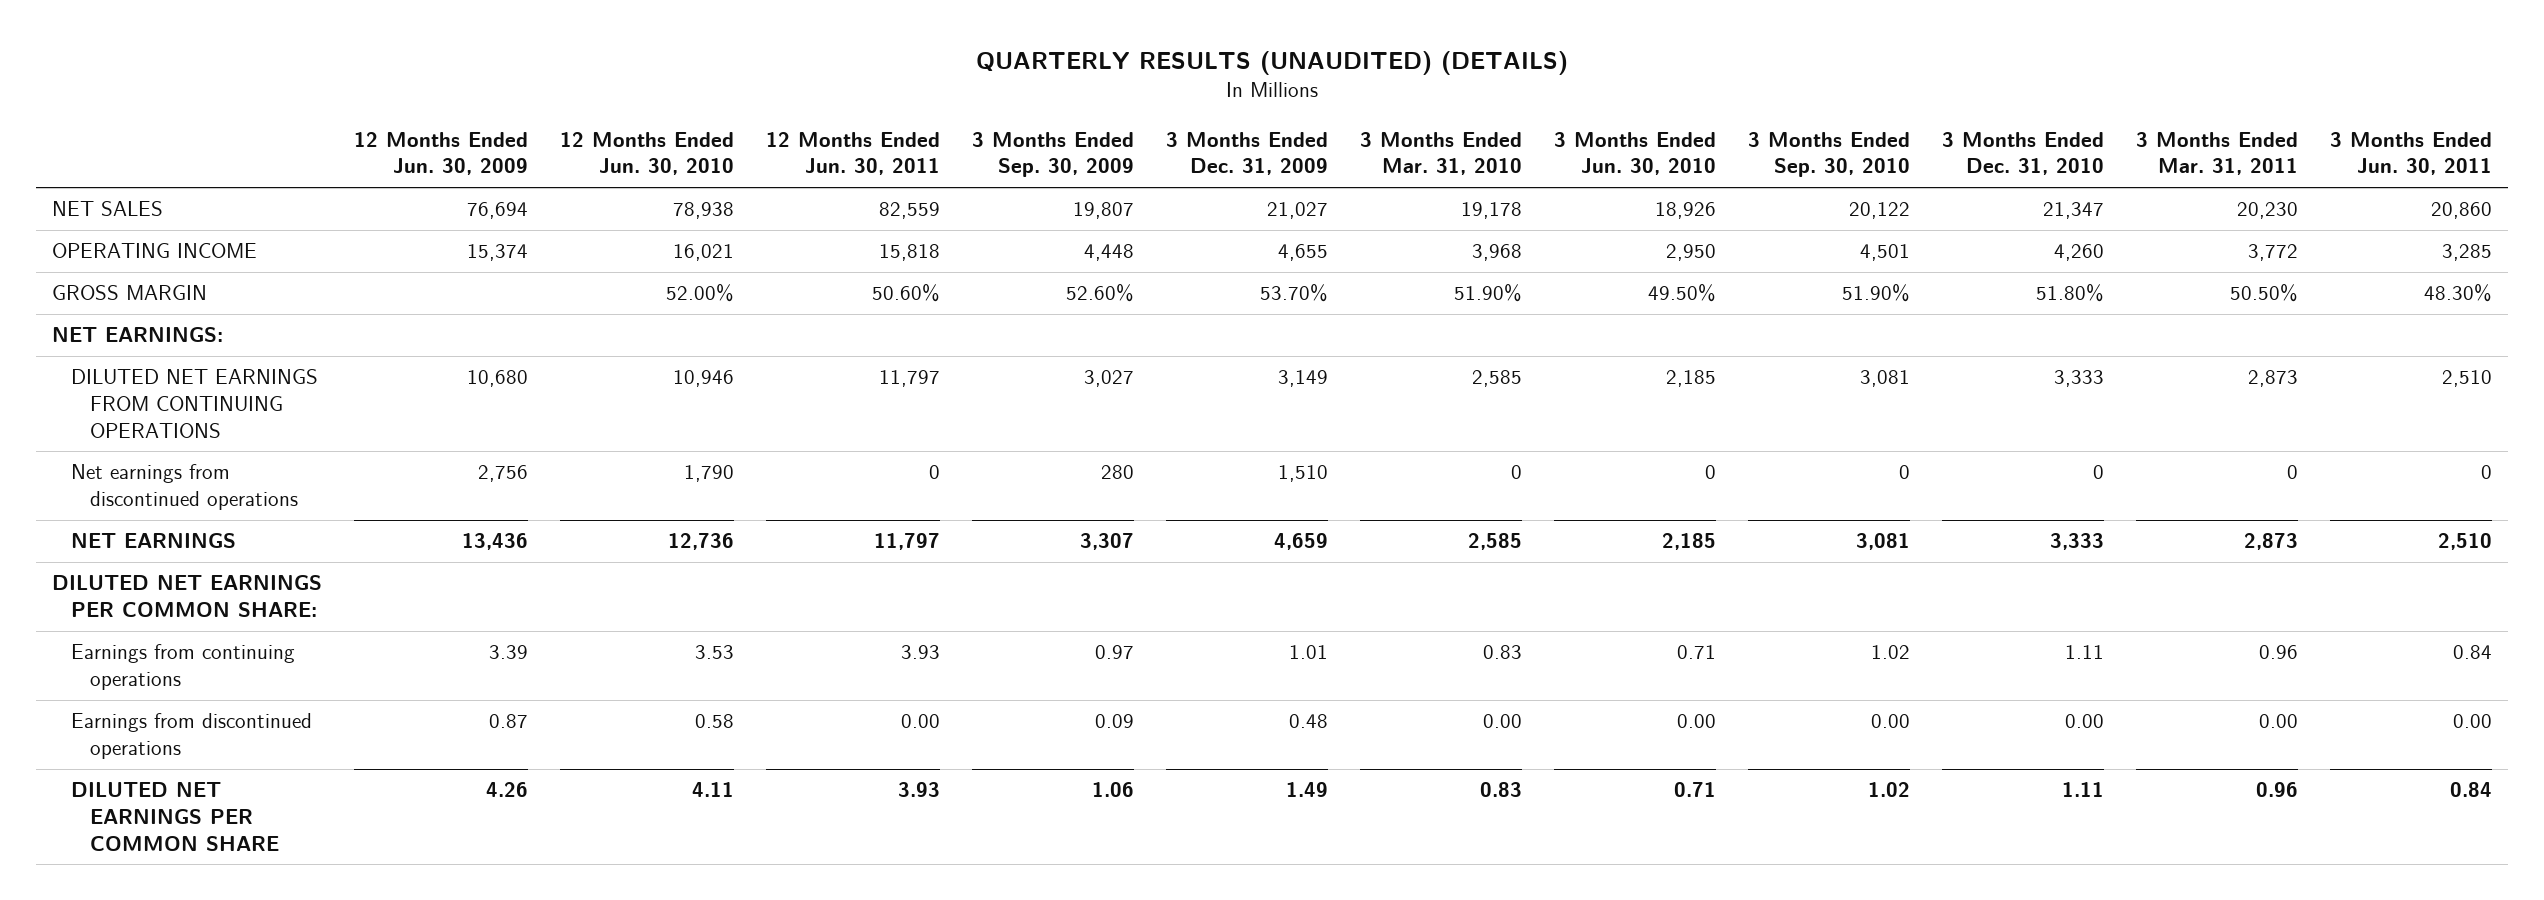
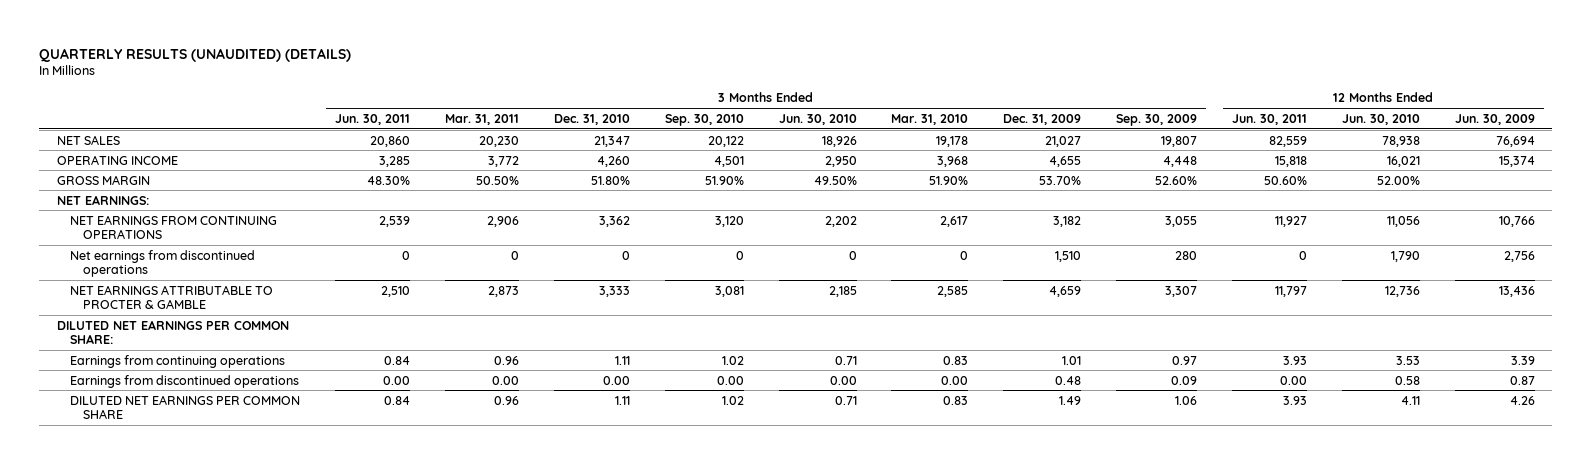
- | 12 Months Ended Jun. 30, 2009 | 12 Months Ended Jun. 30, 2010 | 12 Months Ended Jun. 30, 2011 | 3 Months Ended Sep. 30, 2009 | 3 Months Ended Dec. 31, 2009 | 3 Months Ended Mar. 31, 2010 | 3 Months Ended Jun. 30, 2010 | 3 Months Ended Sep. 30, 2010 | 3 Months Ended Dec. 31, 2010 | 3 Months Ended Mar. 31, 2011 | 3 Months Ended Jun. 30, 2011
+ | 3 Months Ended Jun. 30, 2011 | 3 Months Ended Mar. 31, 2011 | 3 Months Ended Dec. 31, 2010 | 3 Months Ended Sep. 30, 2010 | 3 Months Ended Jun. 30, 2010 | 3 Months Ended Mar. 31, 2010 | 3 Months Ended Dec. 31, 2009 | 3 Months Ended Sep. 30, 2009 | 12 Months Ended Jun. 30, 2011 | 12 Months Ended Jun. 30, 2010 | 12 Months Ended Jun. 30, 2009
- DILUTED NET EARNINGS FROM CONTINUING OPERATIONS | 10,680 | 10,946 | 11,797 | 3,027 | 3,149 | 2,585 | 2,185 | 3,081 | 3,333 | 2,873 | 2,510
+ NET EARNINGS FROM CONTINUING OPERATIONS | 2,539 | 2,906 | 3,362 | 3,120 | 2,202 | 2,617 | 3,182 | 3,055 | 11,927 | 11,056 | 10,766
- NET EARNINGS | 13,436 | 12,736 | 11,797 | 3,307 | 4,659 | 2,585 | 2,185 | 3,081 | 3,333 | 2,873 | 2,510
+ NET EARNINGS ATTRIBUTABLE TO PROCTER & GAMBLE | 2,510 | 2,873 | 3,333 | 3,081 | 2,185 | 2,585 | 4,659 | 3,307 | 11,797 | 12,736 | 13,436

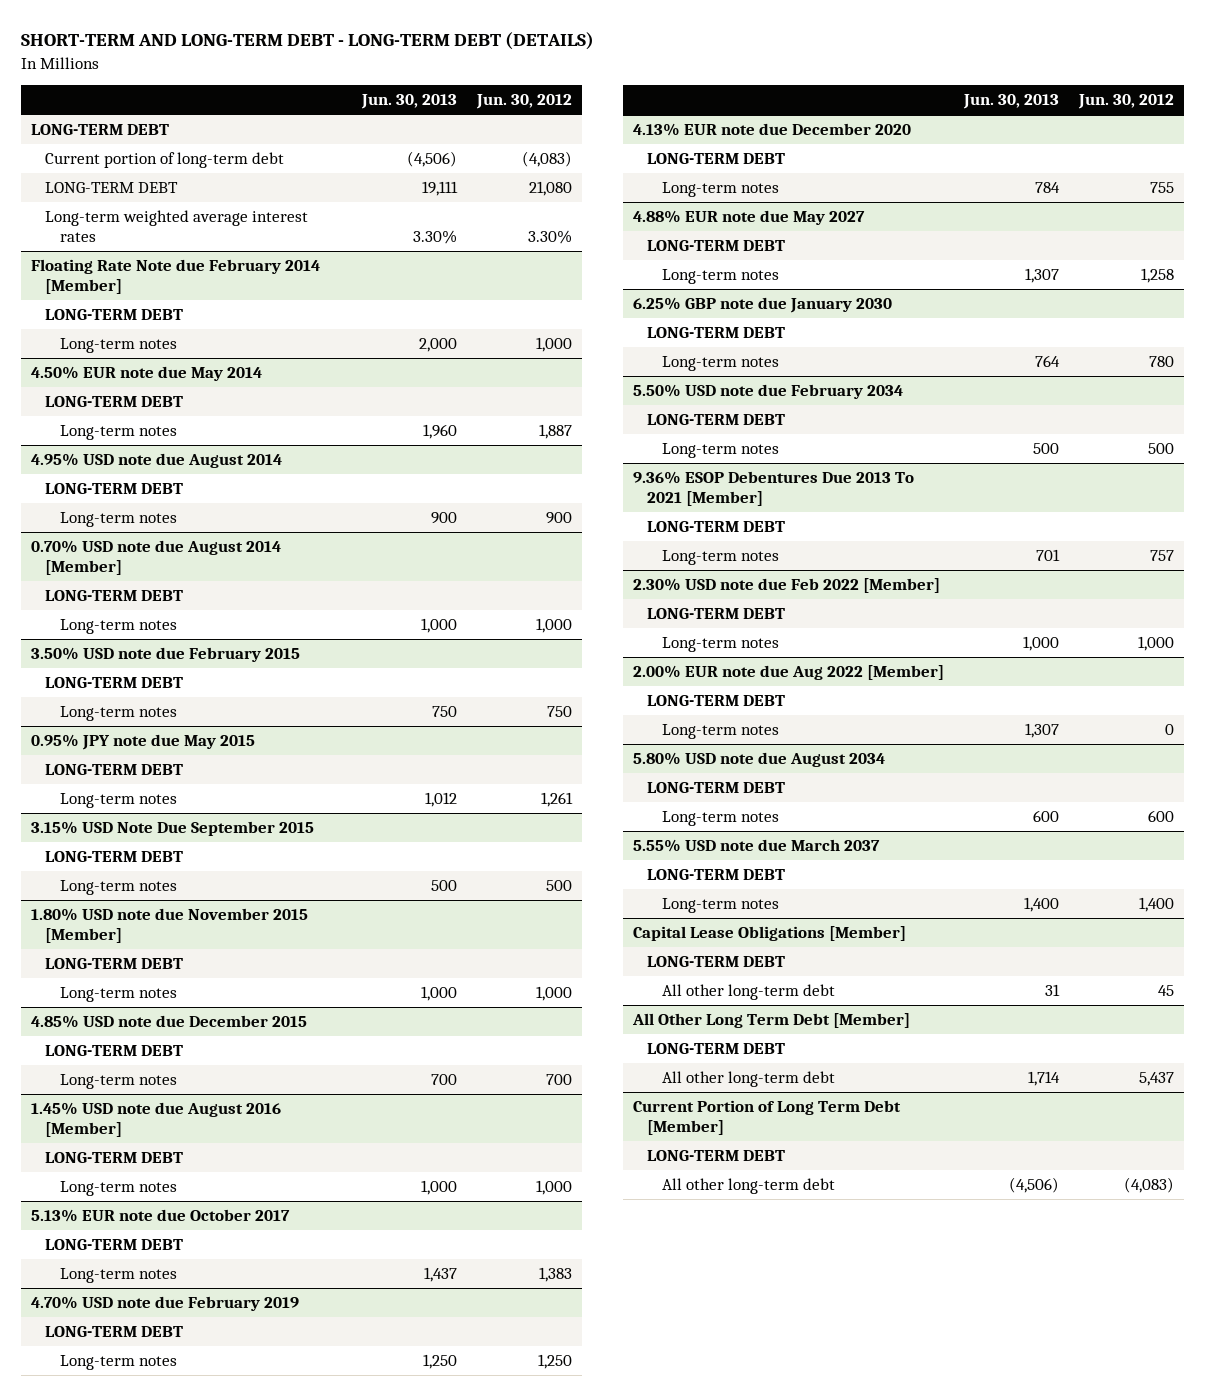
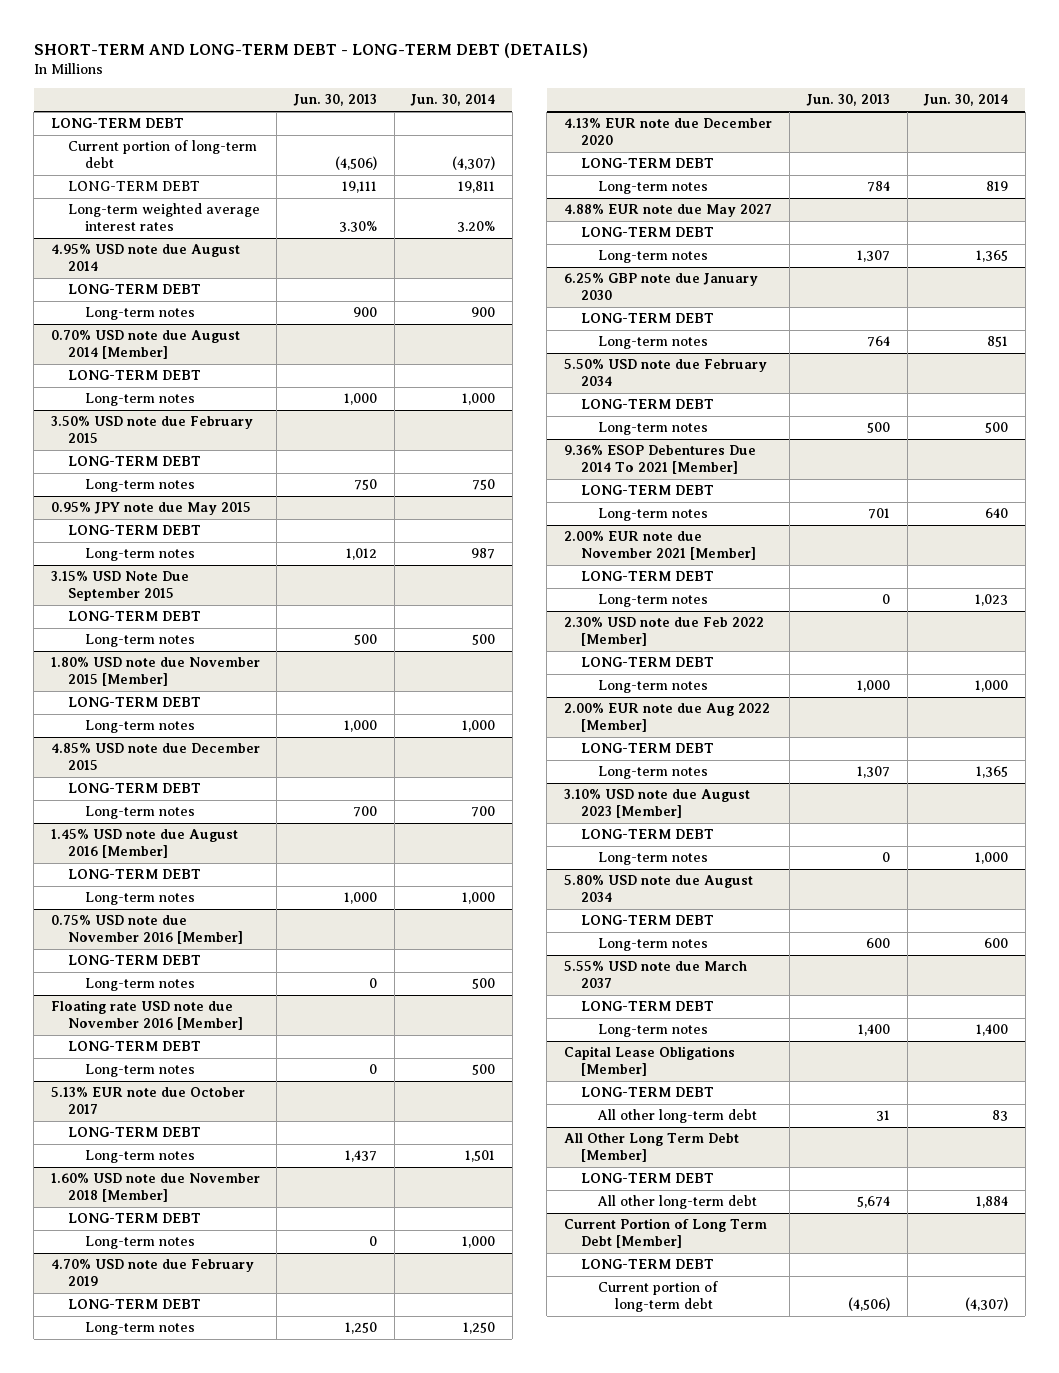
- | Jun. 30, 2013 | Jun. 30, 2012
+ | Jun. 30, 2013 | Jun. 30, 2014
- Floating Rate Note due February 2014 [Member]
- LONG-TERM DEBT
- Long-term notes | 2,000 | 1,000
- 4.50% EUR note due May 2014
- LONG-TERM DEBT
- Long-term notes | 1,960 | 1,887
+ 0.75% USD note due November 2016 [Member]
+ LONG-TERM DEBT
+ Long-term notes | 0 | 500
+ Floating rate USD note due November 2016 [Member]
+ LONG-TERM DEBT
+ Long-term notes | 0 | 500
+ 1.60% USD note due November 2018 [Member]
+ LONG-TERM DEBT
+ Long-term notes | 0 | 1,000
- 9.36% ESOP Debentures Due 2013 To 2021 [Member]
+ 9.36% ESOP Debentures Due 2014 To 2021 [Member]
+ 2.00% EUR note due November 2021 [Member]
+ LONG-TERM DEBT
+ Long-term notes | 0 | 1,023
+ 3.10% USD note due August 2023 [Member]
+ LONG-TERM DEBT
+ Long-term notes | 0 | 1,000
@ All Other Long Term Debt [Member]
- All other long-term debt | 1,714 | 5,437
+ All other long-term debt | 5,674 | 1,884
@ Current Portion of Long Term Debt [Member]
- All other long-term debt | (4,506) | (4,083)
+ Current portion of long-term debt | (4,506) | (4,307)

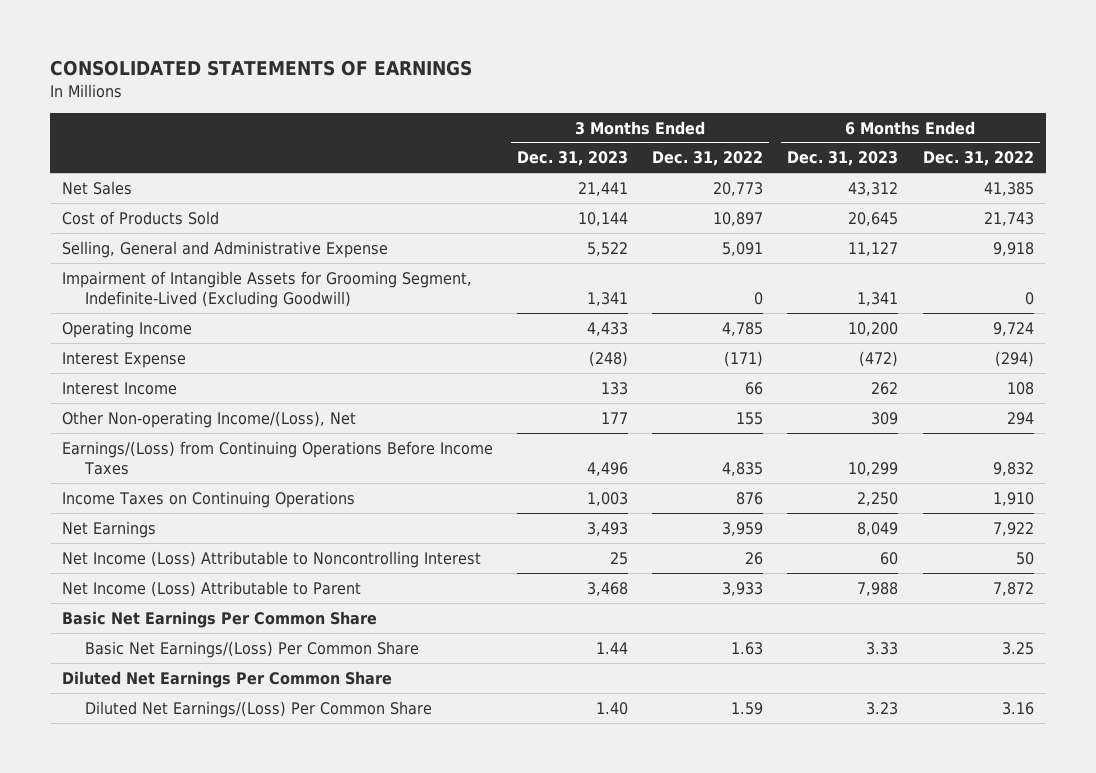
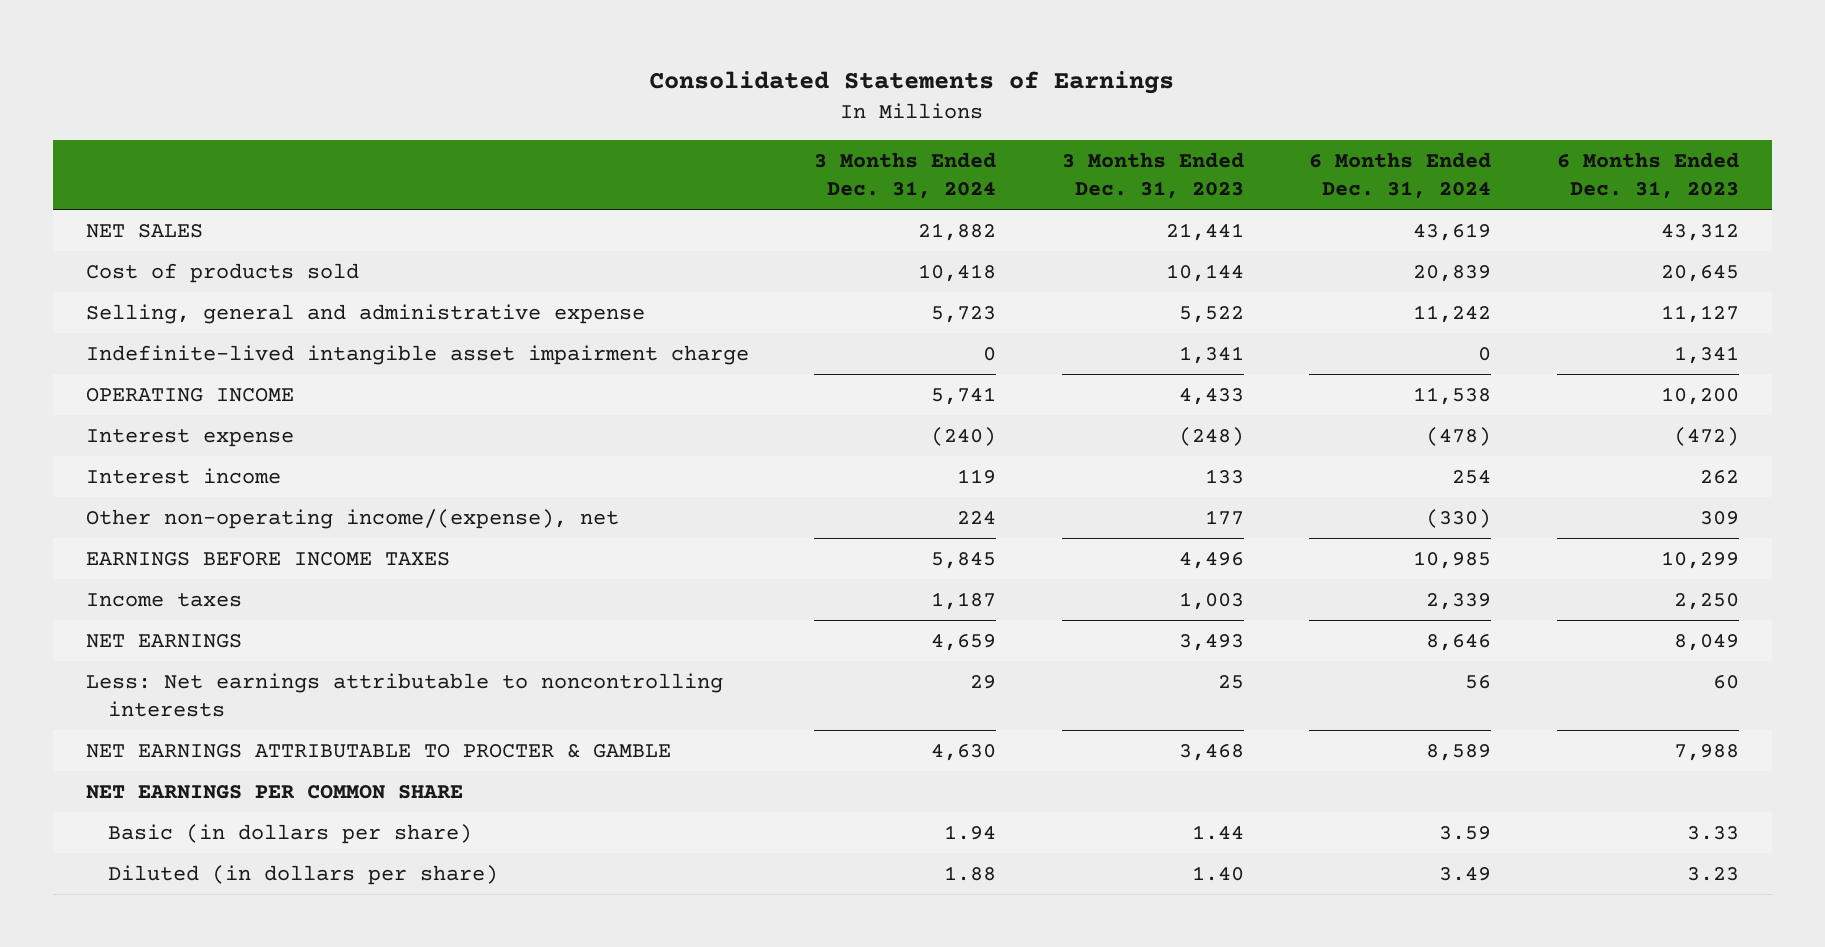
- CONSOLIDATED STATEMENTS OF EARNINGS
+ Consolidated Statements of Earnings
- | 3 Months Ended Dec. 31, 2023 | 3 Months Ended Dec. 31, 2022 | 6 Months Ended Dec. 31, 2023 | 6 Months Ended Dec. 31, 2022
+ | 3 Months Ended Dec. 31, 2024 | 3 Months Ended Dec. 31, 2023 | 6 Months Ended Dec. 31, 2024 | 6 Months Ended Dec. 31, 2023
- Net Sales | 21,441 | 20,773 | 43,312 | 41,385
- Cost of Products Sold | 10,144 | 10,897 | 20,645 | 21,743
- Selling, General and Administrative Expense | 5,522 | 5,091 | 11,127 | 9,918
- Impairment of Intangible Assets for Grooming Segment, Indefinite-Lived (Excluding Goodwill) | 1,341 | 0 | 1,341 | 0
- Operating Income | 4,433 | 4,785 | 10,200 | 9,724
- Interest Expense | (248) | (171) | (472) | (294)
- Interest Income | 133 | 66 | 262 | 108
- Other Non-operating Income/(Loss), Net | 177 | 155 | 309 | 294
- Earnings/(Loss) from Continuing Operations Before Income Taxes | 4,496 | 4,835 | 10,299 | 9,832
- Income Taxes on Continuing Operations | 1,003 | 876 | 2,250 | 1,910
- Net Earnings | 3,493 | 3,959 | 8,049 | 7,922
- Net Income (Loss) Attributable to Noncontrolling Interest | 25 | 26 | 60 | 50
- Net Income (Loss) Attributable to Parent | 3,468 | 3,933 | 7,988 | 7,872
- Basic Net Earnings Per Common Share
- Basic Net Earnings/(Loss) Per Common Share | 1.44 | 1.63 | 3.33 | 3.25
- Diluted Net Earnings Per Common Share
- Diluted Net Earnings/(Loss) Per Common Share | 1.40 | 1.59 | 3.23 | 3.16
+ NET SALES | 21,882 | 21,441 | 43,619 | 43,312
+ Cost of products sold | 10,418 | 10,144 | 20,839 | 20,645
+ Selling, general and administrative expense | 5,723 | 5,522 | 11,242 | 11,127
+ Indefinite-lived intangible asset impairment charge | 0 | 1,341 | 0 | 1,341
+ OPERATING INCOME | 5,741 | 4,433 | 11,538 | 10,200
+ Interest expense | (240) | (248) | (478) | (472)
+ Interest income | 119 | 133 | 254 | 262
+ Other non-operating income/(expense), net | 224 | 177 | (330) | 309
+ EARNINGS BEFORE INCOME TAXES | 5,845 | 4,496 | 10,985 | 10,299
+ Income taxes | 1,187 | 1,003 | 2,339 | 2,250
+ NET EARNINGS | 4,659 | 3,493 | 8,646 | 8,049
+ Less: Net earnings attributable to noncontrolling interests | 29 | 25 | 56 | 60
+ NET EARNINGS ATTRIBUTABLE TO PROCTER & GAMBLE | 4,630 | 3,468 | 8,589 | 7,988
+ NET EARNINGS PER COMMON SHARE
+ Basic (in dollars per share) | 1.94 | 1.44 | 3.59 | 3.33
+ Diluted (in dollars per share) | 1.88 | 1.40 | 3.49 | 3.23

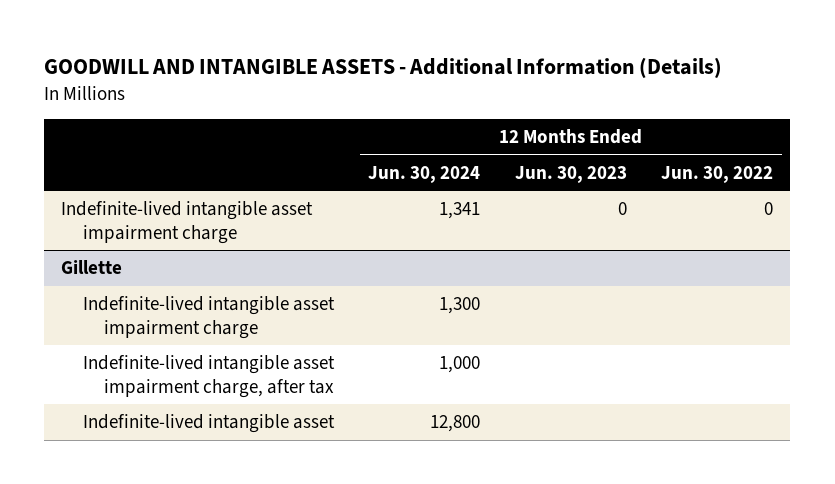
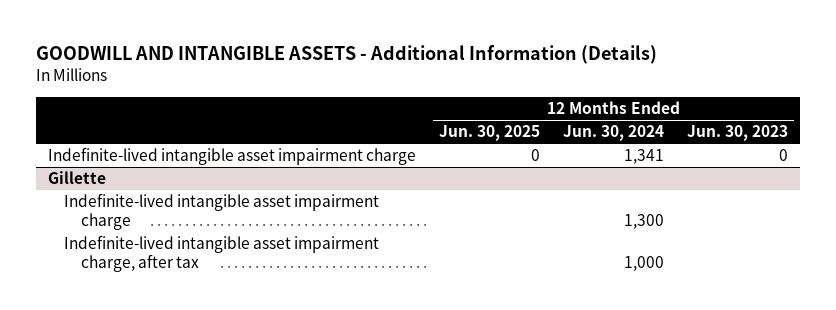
- | 12 Months Ended Jun. 30, 2024 | 12 Months Ended Jun. 30, 2023 | 12 Months Ended Jun. 30, 2022
+ | 12 Months Ended Jun. 30, 2025 | 12 Months Ended Jun. 30, 2024 | 12 Months Ended Jun. 30, 2023
@ Gillette
- Indefinite-lived intangible asset | 12,800 | |

